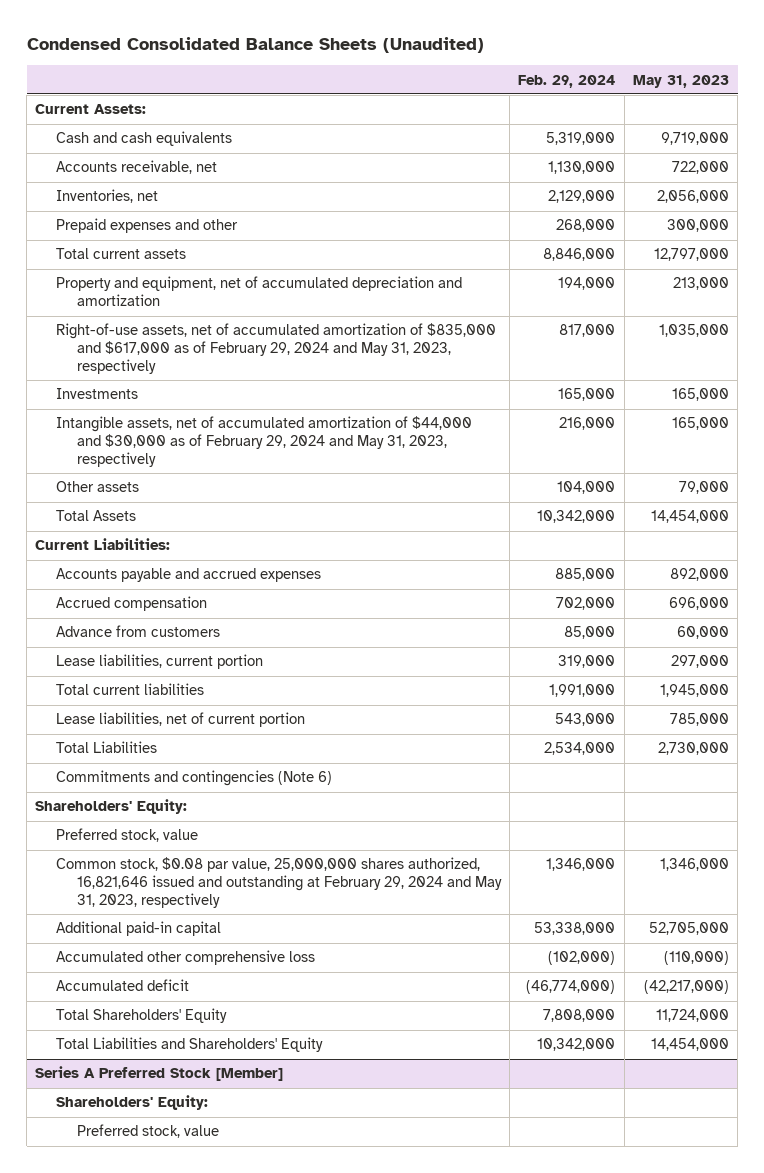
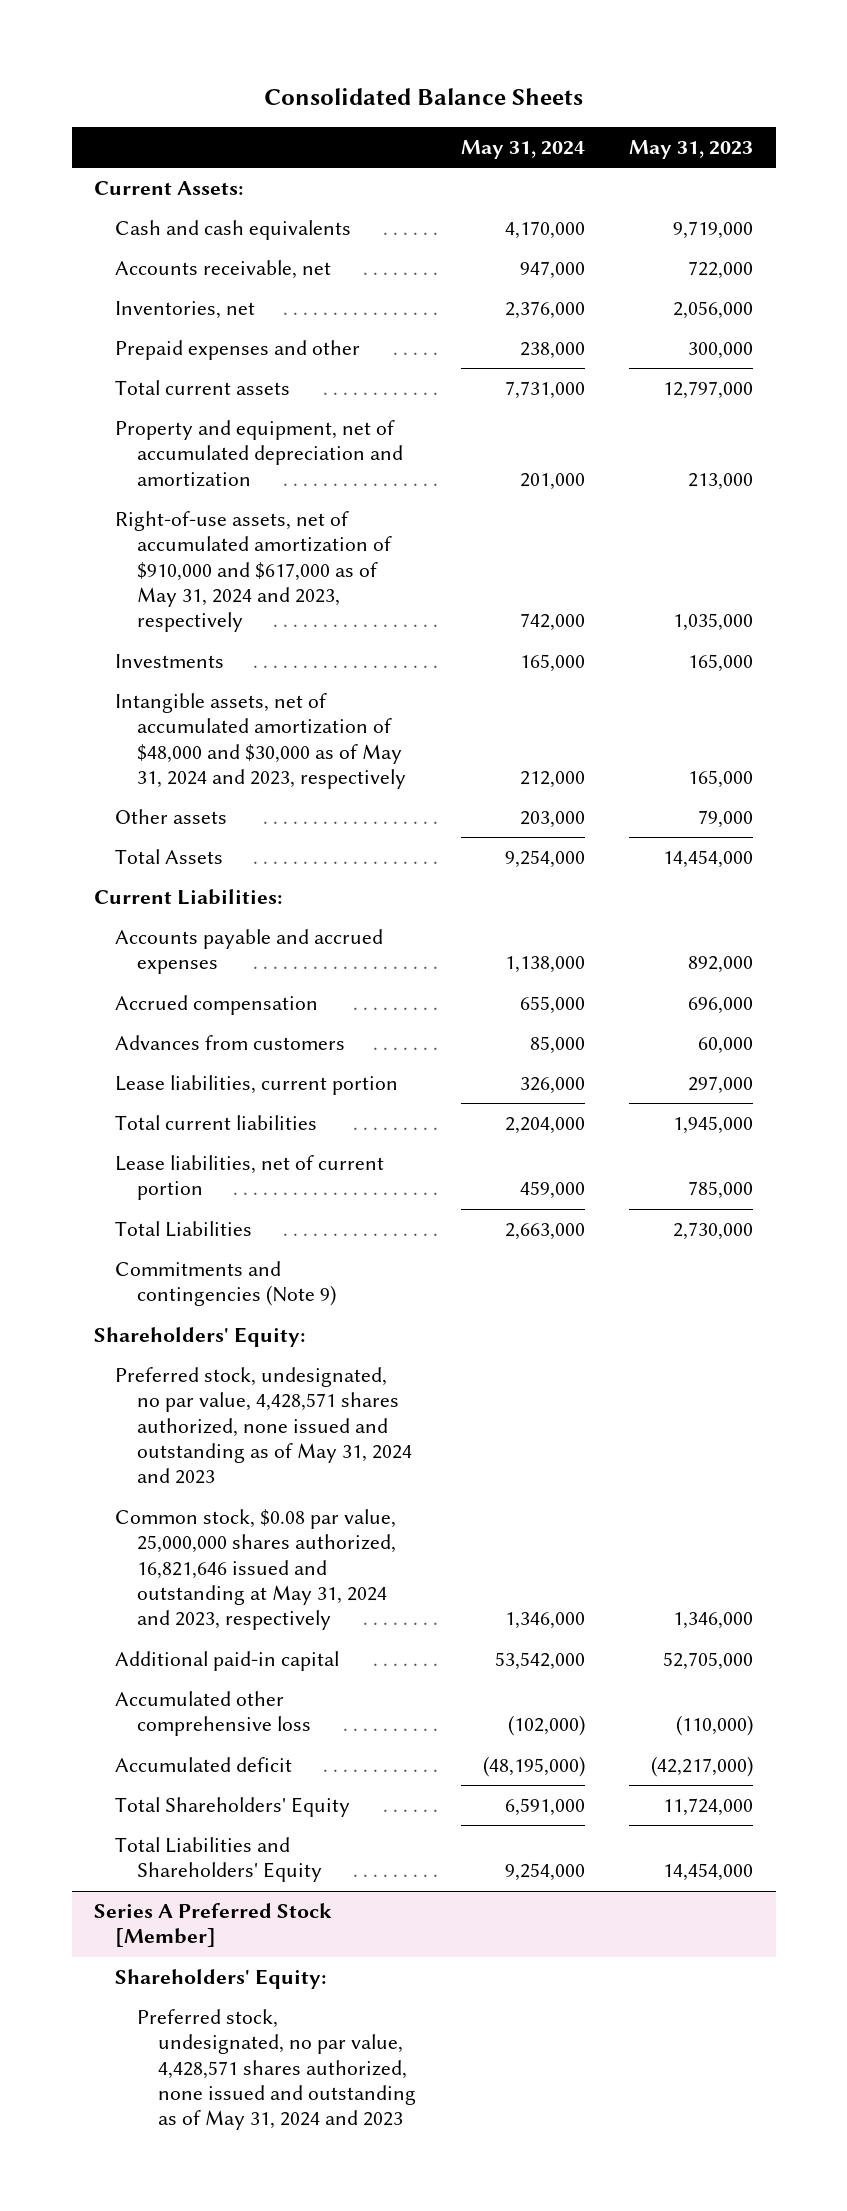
- Condensed Consolidated Balance Sheets (Unaudited)
+ Consolidated Balance Sheets
- | Feb. 29, 2024 | May 31, 2023
+ | May 31, 2024 | May 31, 2023
- Right-of-use assets, net of accumulated amortization of $835,000 and $617,000 as of February 29, 2024 and May 31, 2023, respectively | 817,000 | 1,035,000
+ Right-of-use assets, net of accumulated amortization of $910,000 and $617,000 as of May 31, 2024 and 2023, respectively | 742,000 | 1,035,000
- Intangible assets, net of accumulated amortization of $44,000 and $30,000 as of February 29, 2024 and May 31, 2023, respectively | 216,000 | 165,000
+ Intangible assets, net of accumulated amortization of $48,000 and $30,000 as of May 31, 2024 and 2023, respectively | 212,000 | 165,000
- Advance from customers | 85,000 | 60,000
+ Advances from customers | 85,000 | 60,000
- Commitments and contingencies (Note 6)
+ Commitments and contingencies (Note 9)
- Preferred stock, value
- Common stock, $0.08 par value, 25,000,000 shares authorized, 16,821,646 issued and outstanding at February 29, 2024 and May 31, 2023, respectively | 1,346,000 | 1,346,000
+ Preferred stock, undesignated, no par value, 4,428,571 shares authorized, none issued and outstanding as of May 31, 2024 and 2023
+ Common stock, $0.08 par value, 25,000,000 shares authorized, 16,821,646 issued and outstanding at May 31, 2024 and 2023, respectively | 1,346,000 | 1,346,000
@ Series A Preferred Stock [Member]
- Preferred stock, value
+ Preferred stock, undesignated, no par value, 4,428,571 shares authorized, none issued and outstanding as of May 31, 2024 and 2023

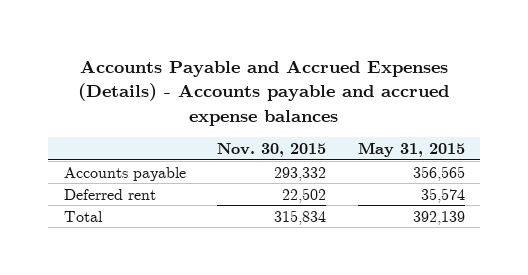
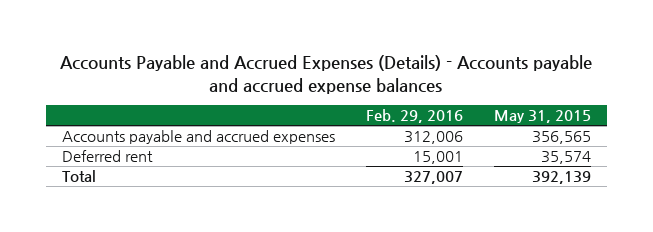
- | Nov. 30, 2015 | May 31, 2015
+ | Feb. 29, 2016 | May 31, 2015
- Accounts payable | 293,332 | 356,565
+ Accounts payable and accrued expenses | 312,006 | 356,565

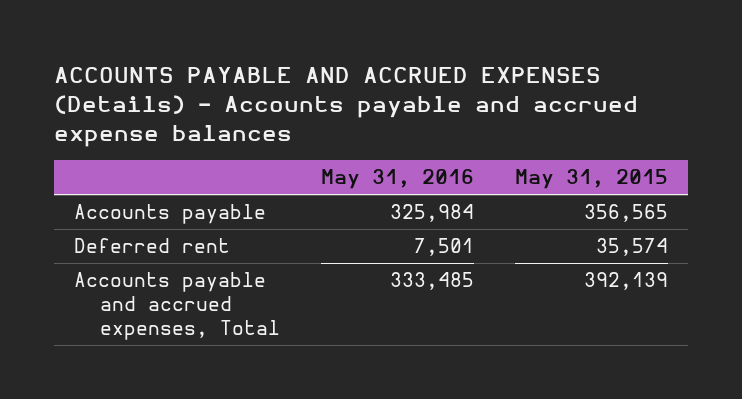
- Accounts Payable and Accrued Expenses (Details) - Accounts payable and accrued expense balances
+ ACCOUNTS PAYABLE AND ACCRUED EXPENSES (Details) - Accounts payable and accrued expense balances
- | Feb. 29, 2016 | May 31, 2015
+ | May 31, 2016 | May 31, 2015
- Accounts payable and accrued expenses | 312,006 | 356,565
+ Accounts payable | 325,984 | 356,565
- Total | 327,007 | 392,139
+ Accounts payable and accrued expenses, Total | 333,485 | 392,139

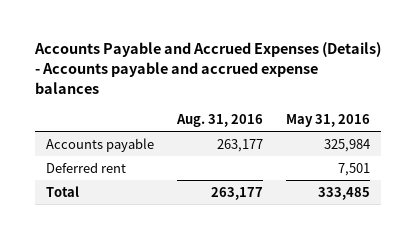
- ACCOUNTS PAYABLE AND ACCRUED EXPENSES (Details) - Accounts payable and accrued expense balances
+ Accounts Payable and Accrued Expenses (Details) - Accounts payable and accrued expense balances
- | May 31, 2016 | May 31, 2015
+ | Aug. 31, 2016 | May 31, 2016
- Accounts payable and accrued expenses, Total | 333,485 | 392,139
+ Total | 263,177 | 333,485

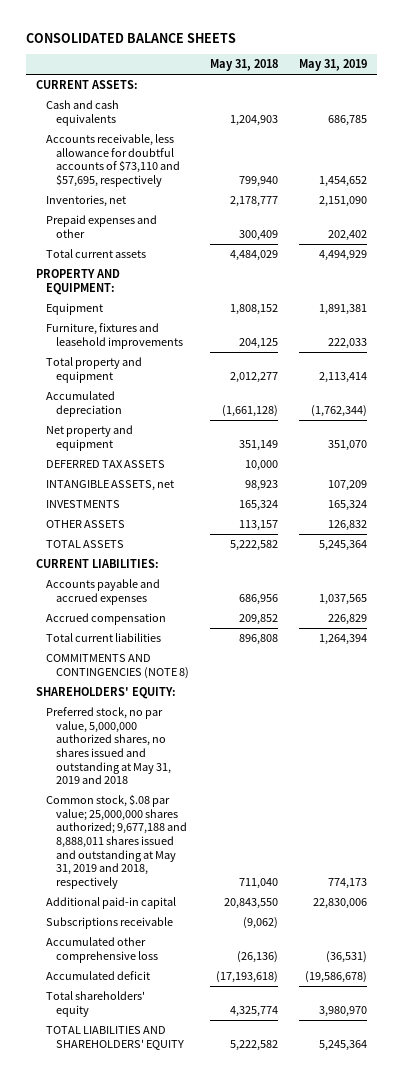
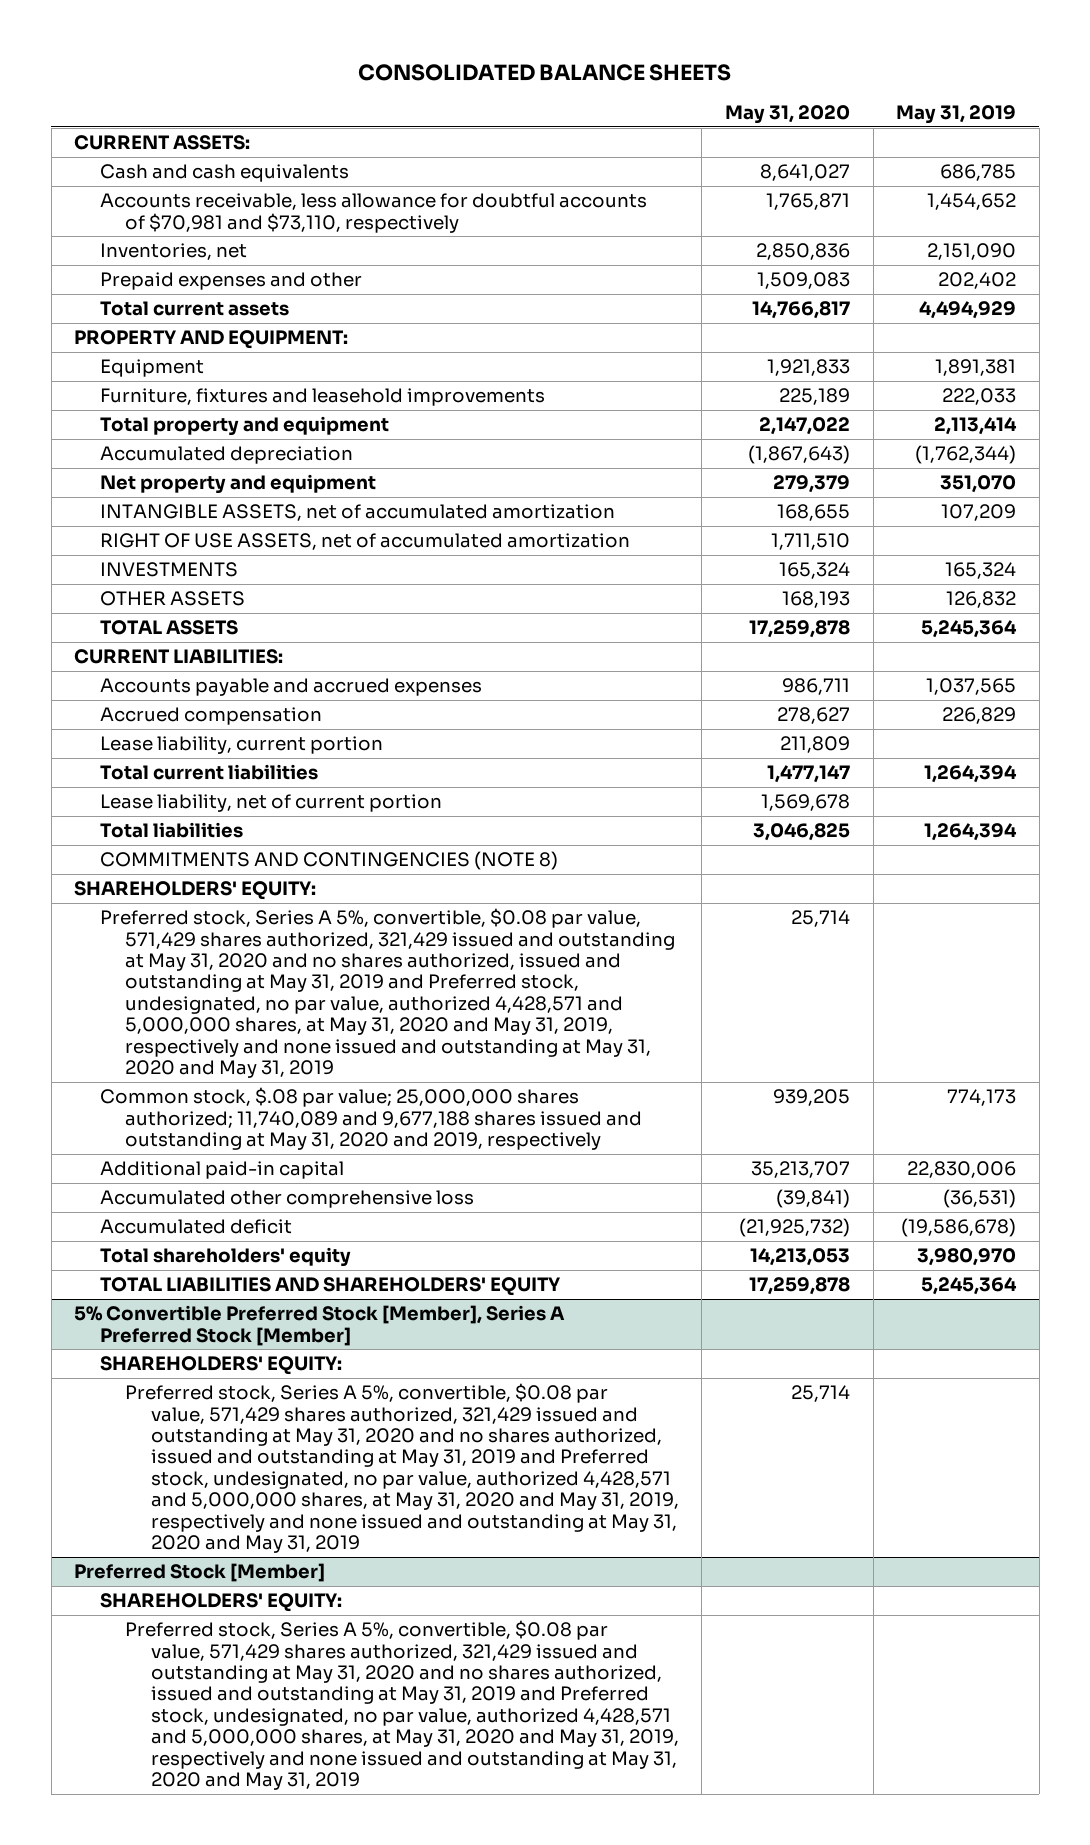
- | May 31, 2018 | May 31, 2019
+ | May 31, 2020 | May 31, 2019
- Accounts receivable, less allowance for doubtful accounts of $73,110 and $57,695, respectively | 799,940 | 1,454,652
+ Accounts receivable, less allowance for doubtful accounts of $70,981 and $73,110, respectively | 1,765,871 | 1,454,652
- DEFERRED TAX ASSETS | 10,000 |
- INTANGIBLE ASSETS, net | 98,923 | 107,209
+ INTANGIBLE ASSETS, net of accumulated amortization | 168,655 | 107,209
+ RIGHT OF USE ASSETS, net of accumulated amortization | 1,711,510 |
+ Lease liability, current portion | 211,809 |
+ Lease liability, net of current portion | 1,569,678 |
+ Total liabilities | 3,046,825 | 1,264,394
- Preferred stock, no par value, 5,000,000 authorized shares, no shares issued and outstanding at May 31, 2019 and 2018
- Common stock, $.08 par value; 25,000,000 shares authorized; 9,677,188 and 8,888,011 shares issued and outstanding at May 31, 2019 and 2018, respectively | 711,040 | 774,173
+ Preferred stock, Series A 5%, convertible, $0.08 par value, 571,429 shares authorized, 321,429 issued and outstanding at May 31, 2020 and no shares authorized, issued and outstanding at May 31, 2019 and Preferred stock, undesignated, no par value, authorized 4,428,571 and 5,000,000 shares, at May 31, 2020 and May 31, 2019, respectively and none issued and outstanding at May 31, 2020 and May 31, 2019 | 25,714 |
+ Common stock, $.08 par value; 25,000,000 shares authorized; 11,740,089 and 9,677,188 shares issued and outstanding at May 31, 2020 and 2019, respectively | 939,205 | 774,173
- Subscriptions receivable | (9,062) |
+ 5% Convertible Preferred Stock [Member], Series A Preferred Stock [Member]
+ SHAREHOLDERS' EQUITY:
+ Preferred stock, Series A 5%, convertible, $0.08 par value, 571,429 shares authorized, 321,429 issued and outstanding at May 31, 2020 and no shares authorized, issued and outstanding at May 31, 2019 and Preferred stock, undesignated, no par value, authorized 4,428,571 and 5,000,000 shares, at May 31, 2020 and May 31, 2019, respectively and none issued and outstanding at May 31, 2020 and May 31, 2019 | 25,714 |
+ Preferred Stock [Member]
+ SHAREHOLDERS' EQUITY:
+ Preferred stock, Series A 5%, convertible, $0.08 par value, 571,429 shares authorized, 321,429 issued and outstanding at May 31, 2020 and no shares authorized, issued and outstanding at May 31, 2019 and Preferred stock, undesignated, no par value, authorized 4,428,571 and 5,000,000 shares, at May 31, 2020 and May 31, 2019, respectively and none issued and outstanding at May 31, 2020 and May 31, 2019

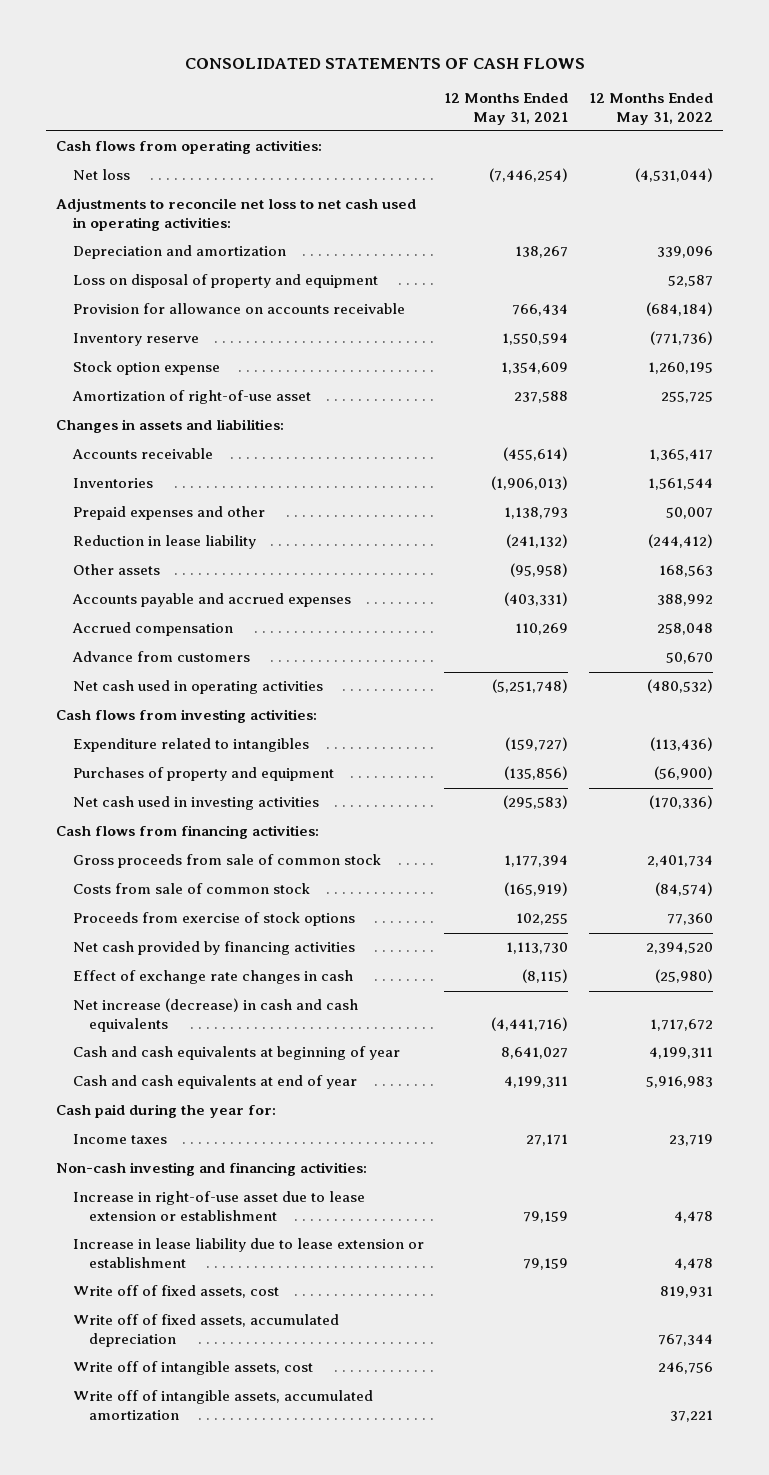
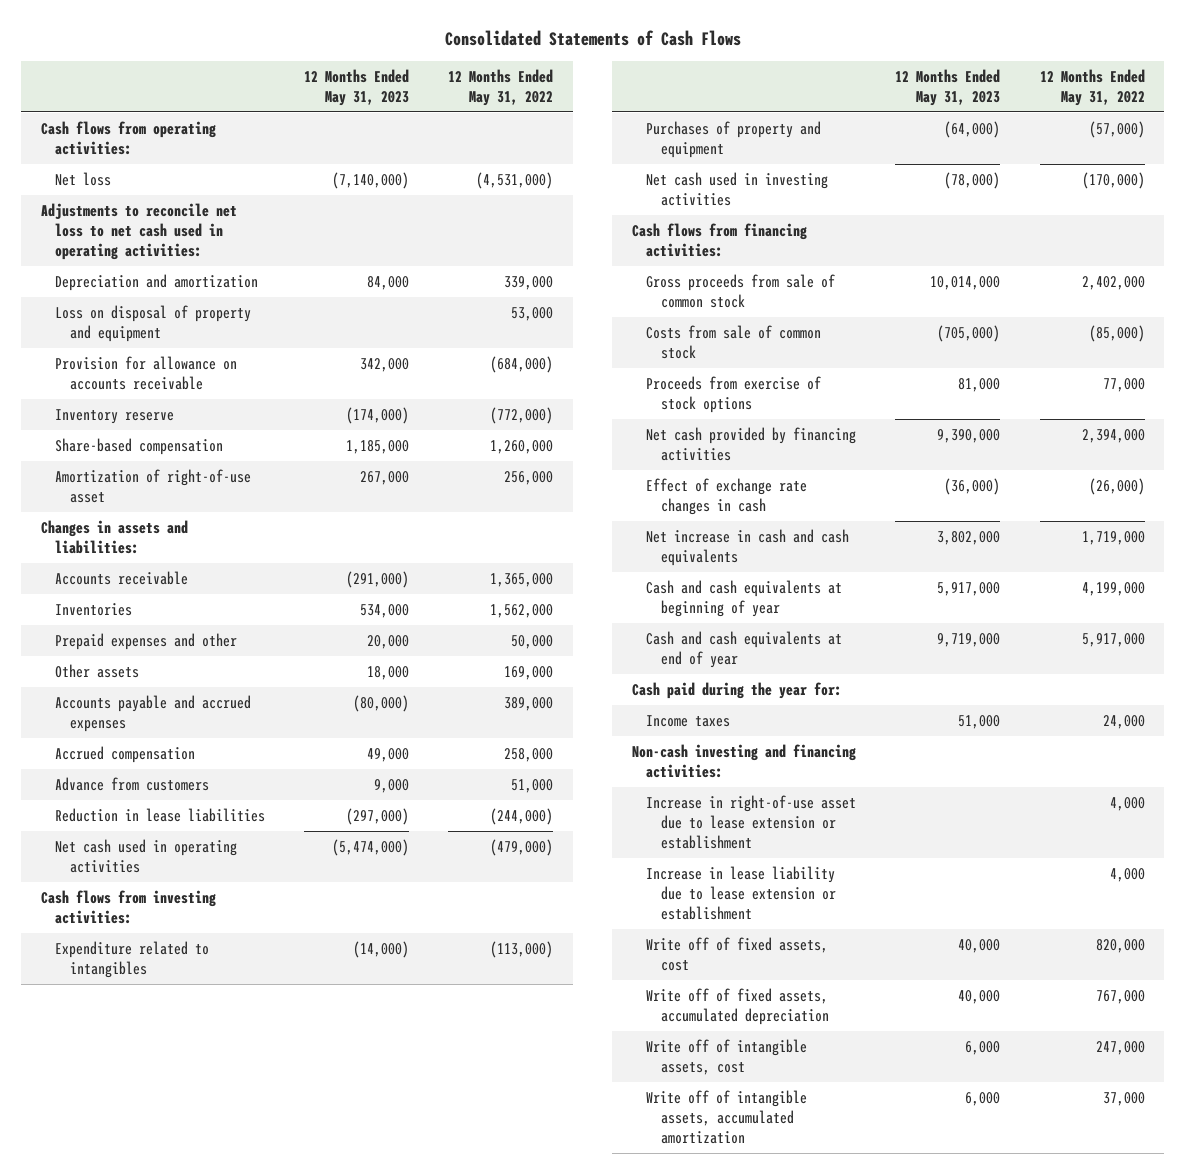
- CONSOLIDATED STATEMENTS OF CASH FLOWS
+ Consolidated Statements of Cash Flows
- | 12 Months Ended May 31, 2021 | 12 Months Ended May 31, 2022
+ | 12 Months Ended May 31, 2023 | 12 Months Ended May 31, 2022
- Net loss | (7,446,254) | (4,531,044)
+ Net loss | (7,140,000) | (4,531,000)
- Depreciation and amortization | 138,267 | 339,096
- Loss on disposal of property and equipment | | 52,587
- Provision for allowance on accounts receivable | 766,434 | (684,184)
- Inventory reserve | 1,550,594 | (771,736)
- Stock option expense | 1,354,609 | 1,260,195
- Amortization of right-of-use asset | 237,588 | 255,725
+ Depreciation and amortization | 84,000 | 339,000
+ Loss on disposal of property and equipment | | 53,000
+ Provision for allowance on accounts receivable | 342,000 | (684,000)
+ Inventory reserve | (174,000) | (772,000)
+ Share-based compensation | 1,185,000 | 1,260,000
+ Amortization of right-of-use asset | 267,000 | 256,000
- Accounts receivable | (455,614) | 1,365,417
- Inventories | (1,906,013) | 1,561,544
- Prepaid expenses and other | 1,138,793 | 50,007
- Reduction in lease liability | (241,132) | (244,412)
- Other assets | (95,958) | 168,563
- Accounts payable and accrued expenses | (403,331) | 388,992
- Accrued compensation | 110,269 | 258,048
- Advance from customers | | 50,670
- Net cash used in operating activities | (5,251,748) | (480,532)
+ Accounts receivable | (291,000) | 1,365,000
+ Inventories | 534,000 | 1,562,000
+ Prepaid expenses and other | 20,000 | 50,000
+ Other assets | 18,000 | 169,000
+ Accounts payable and accrued expenses | (80,000) | 389,000
+ Accrued compensation | 49,000 | 258,000
+ Advance from customers | 9,000 | 51,000
+ Reduction in lease liabilities | (297,000) | (244,000)
+ Net cash used in operating activities | (5,474,000) | (479,000)
- Expenditure related to intangibles | (159,727) | (113,436)
- Purchases of property and equipment | (135,856) | (56,900)
- Net cash used in investing activities | (295,583) | (170,336)
+ Expenditure related to intangibles | (14,000) | (113,000)
+ Purchases of property and equipment | (64,000) | (57,000)
+ Net cash used in investing activities | (78,000) | (170,000)
- Gross proceeds from sale of common stock | 1,177,394 | 2,401,734
- Costs from sale of common stock | (165,919) | (84,574)
- Proceeds from exercise of stock options | 102,255 | 77,360
- Net cash provided by financing activities | 1,113,730 | 2,394,520
- Effect of exchange rate changes in cash | (8,115) | (25,980)
- Net increase (decrease) in cash and cash equivalents | (4,441,716) | 1,717,672
- Cash and cash equivalents at beginning of year | 8,641,027 | 4,199,311
- Cash and cash equivalents at end of year | 4,199,311 | 5,916,983
+ Gross proceeds from sale of common stock | 10,014,000 | 2,402,000
+ Costs from sale of common stock | (705,000) | (85,000)
+ Proceeds from exercise of stock options | 81,000 | 77,000
+ Net cash provided by financing activities | 9,390,000 | 2,394,000
+ Effect of exchange rate changes in cash | (36,000) | (26,000)
+ Net increase in cash and cash equivalents | 3,802,000 | 1,719,000
+ Cash and cash equivalents at beginning of year | 5,917,000 | 4,199,000
+ Cash and cash equivalents at end of year | 9,719,000 | 5,917,000
- Income taxes | 27,171 | 23,719
+ Income taxes | 51,000 | 24,000
- Increase in right-of-use asset due to lease extension or establishment | 79,159 | 4,478
- Increase in lease liability due to lease extension or establishment | 79,159 | 4,478
- Write off of fixed assets, cost | | 819,931
- Write off of fixed assets, accumulated depreciation | | 767,344
- Write off of intangible assets, cost | | 246,756
- Write off of intangible assets, accumulated amortization | | 37,221
+ Increase in right-of-use asset due to lease extension or establishment | | 4,000
+ Increase in lease liability due to lease extension or establishment | | 4,000
+ Write off of fixed assets, cost | 40,000 | 820,000
+ Write off of fixed assets, accumulated depreciation | 40,000 | 767,000
+ Write off of intangible assets, cost | 6,000 | 247,000
+ Write off of intangible assets, accumulated amortization | 6,000 | 37,000

